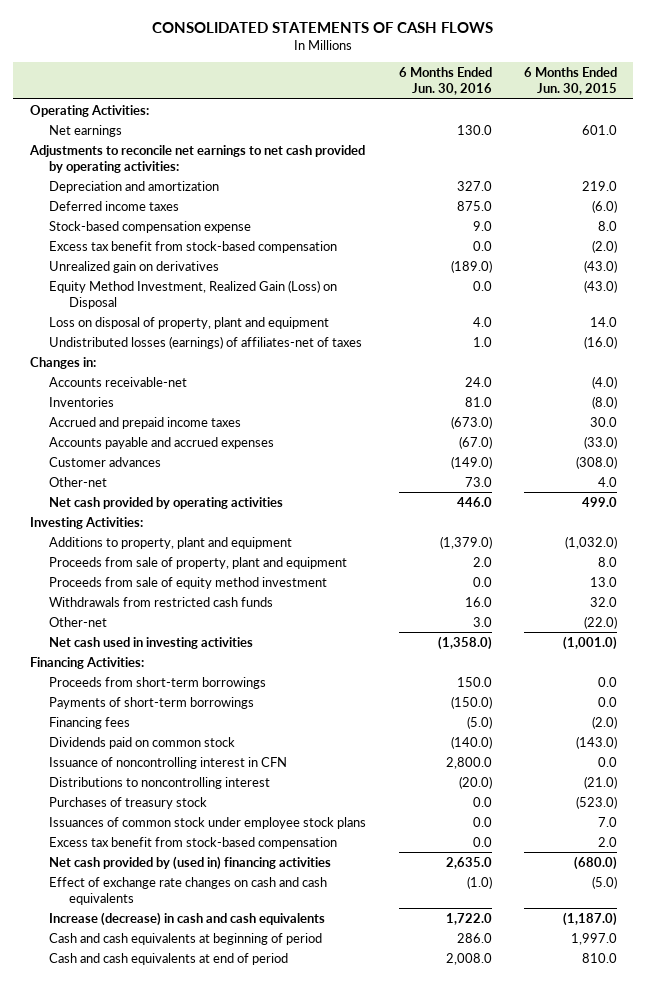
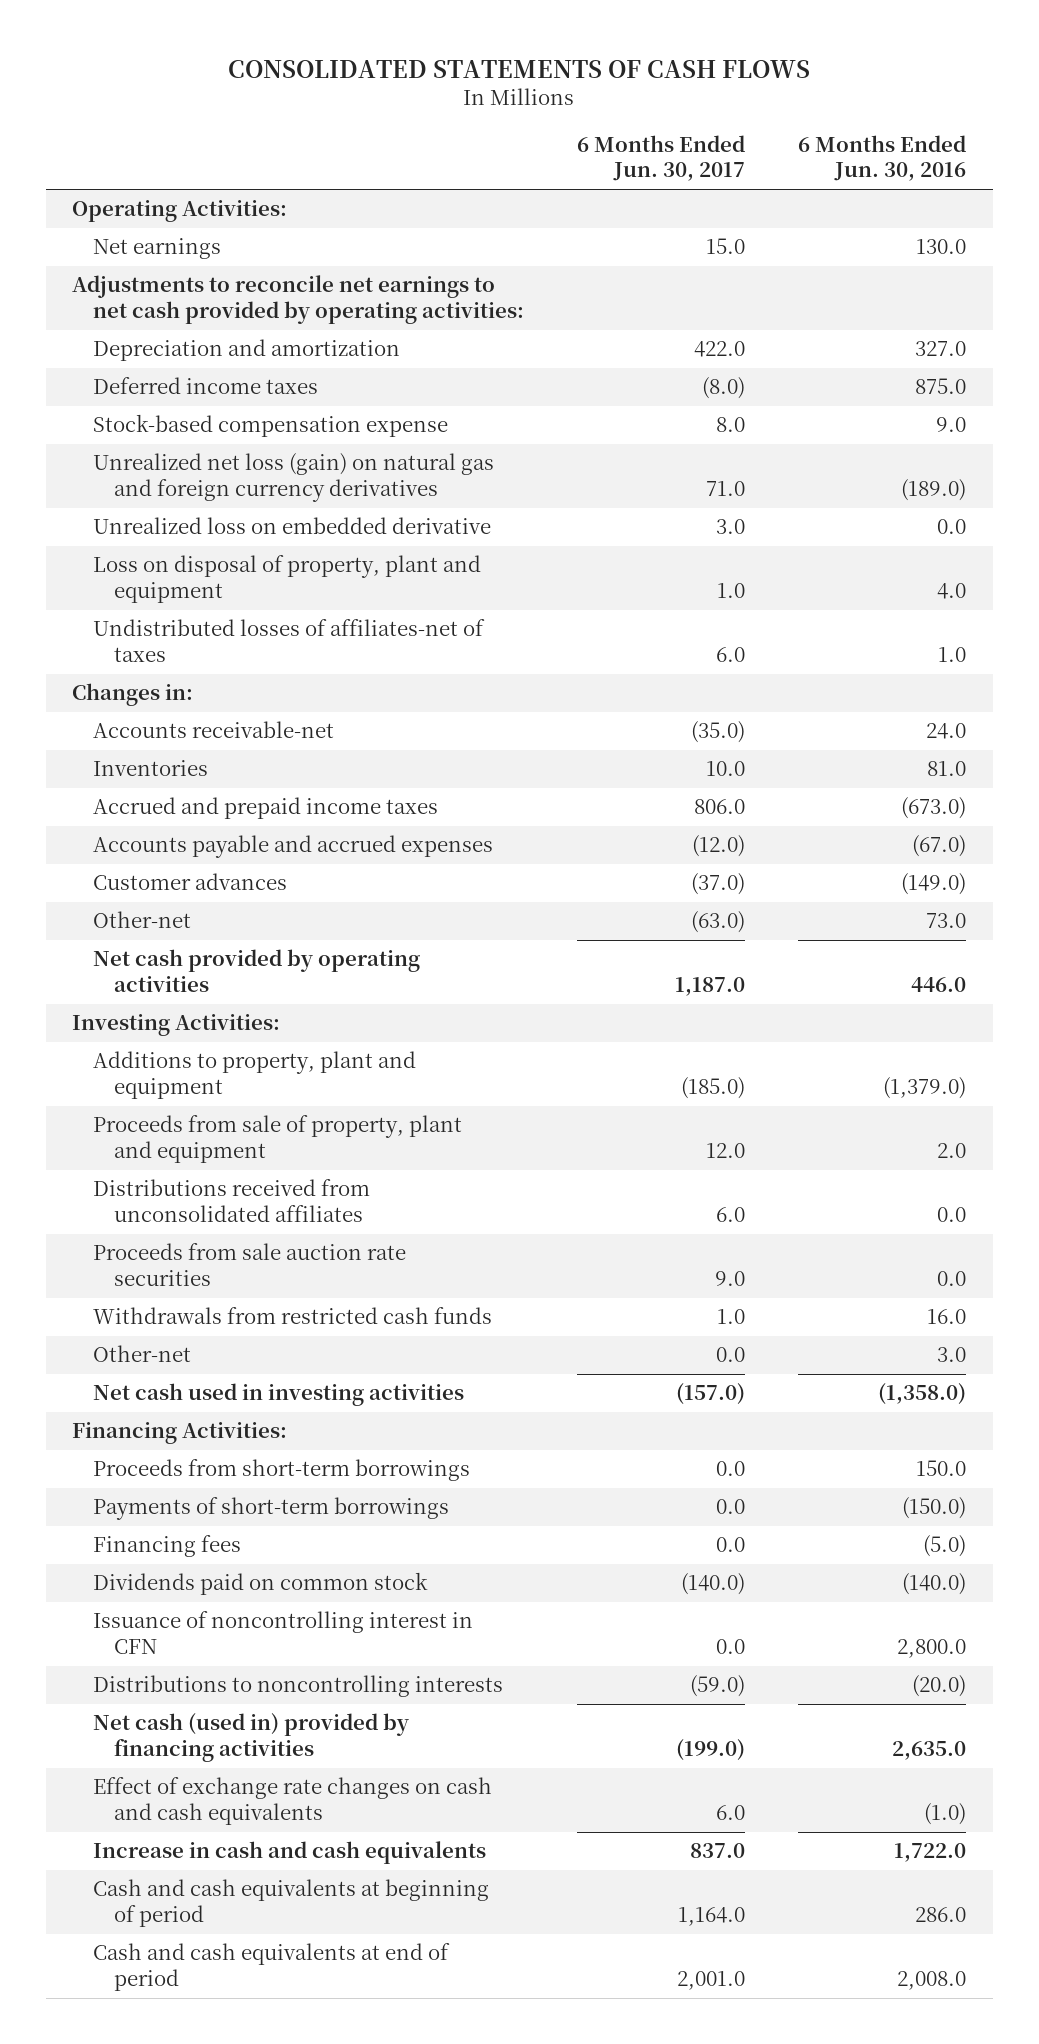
- | 6 Months Ended Jun. 30, 2016 | 6 Months Ended Jun. 30, 2015
+ | 6 Months Ended Jun. 30, 2017 | 6 Months Ended Jun. 30, 2016
- Excess tax benefit from stock-based compensation | 0.0 | (2.0)
- Unrealized gain on derivatives | (189.0) | (43.0)
- Equity Method Investment, Realized Gain (Loss) on Disposal | 0.0 | (43.0)
+ Unrealized net loss (gain) on natural gas and foreign currency derivatives | 71.0 | (189.0)
+ Unrealized loss on embedded derivative | 3.0 | 0.0
- Undistributed losses (earnings) of affiliates-net of taxes | 1.0 | (16.0)
+ Undistributed losses of affiliates-net of taxes | 6.0 | 1.0
- Proceeds from sale of equity method investment | 0.0 | 13.0
+ Distributions received from unconsolidated affiliates | 6.0 | 0.0
+ Proceeds from sale auction rate securities | 9.0 | 0.0
- Distributions to noncontrolling interest | (20.0) | (21.0)
- Purchases of treasury stock | 0.0 | (523.0)
- Issuances of common stock under employee stock plans | 0.0 | 7.0
- Excess tax benefit from stock-based compensation | 0.0 | 2.0
- Net cash provided by (used in) financing activities | 2,635.0 | (680.0)
+ Distributions to noncontrolling interests | (59.0) | (20.0)
+ Net cash (used in) provided by financing activities | (199.0) | 2,635.0
- Increase (decrease) in cash and cash equivalents | 1,722.0 | (1,187.0)
+ Increase in cash and cash equivalents | 837.0 | 1,722.0

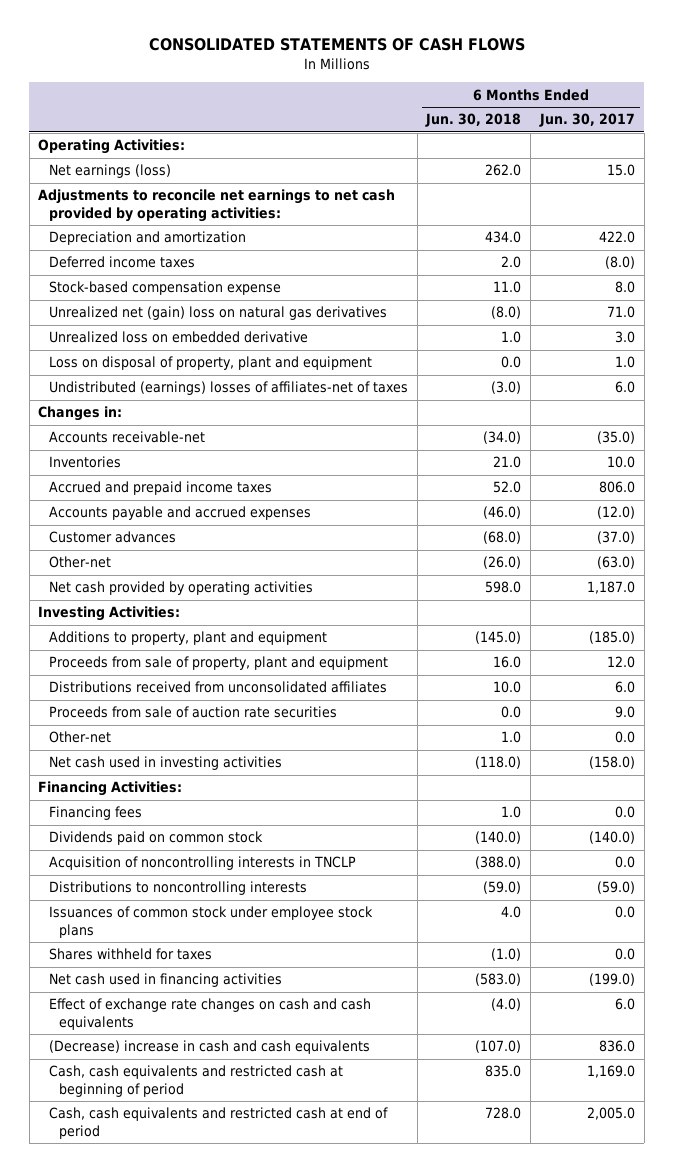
- | 6 Months Ended Jun. 30, 2017 | 6 Months Ended Jun. 30, 2016
+ | 6 Months Ended Jun. 30, 2018 | 6 Months Ended Jun. 30, 2017
- Net earnings | 15.0 | 130.0
+ Net earnings (loss) | 262.0 | 15.0
- Unrealized net loss (gain) on natural gas and foreign currency derivatives | 71.0 | (189.0)
+ Unrealized net (gain) loss on natural gas derivatives | (8.0) | 71.0
- Undistributed losses of affiliates-net of taxes | 6.0 | 1.0
+ Undistributed (earnings) losses of affiliates-net of taxes | (3.0) | 6.0
- Proceeds from sale auction rate securities | 9.0 | 0.0
- Withdrawals from restricted cash funds | 1.0 | 16.0
+ Proceeds from sale of auction rate securities | 0.0 | 9.0
- Net cash used in investing activities | (157.0) | (1,358.0)
+ Net cash used in investing activities | (118.0) | (158.0)
- Proceeds from short-term borrowings | 0.0 | 150.0
- Payments of short-term borrowings | 0.0 | (150.0)
- Issuance of noncontrolling interest in CFN | 0.0 | 2,800.0
+ Acquisition of noncontrolling interests in TNCLP | (388.0) | 0.0
- Net cash (used in) provided by financing activities | (199.0) | 2,635.0
+ Issuances of common stock under employee stock plans | 4.0 | 0.0
+ Shares withheld for taxes | (1.0) | 0.0
+ Net cash used in financing activities | (583.0) | (199.0)
- Increase in cash and cash equivalents | 837.0 | 1,722.0
- Cash and cash equivalents at beginning of period | 1,164.0 | 286.0
- Cash and cash equivalents at end of period | 2,001.0 | 2,008.0
+ (Decrease) increase in cash and cash equivalents | (107.0) | 836.0
+ Cash, cash equivalents and restricted cash at beginning of period | 835.0 | 1,169.0
+ Cash, cash equivalents and restricted cash at end of period | 728.0 | 2,005.0

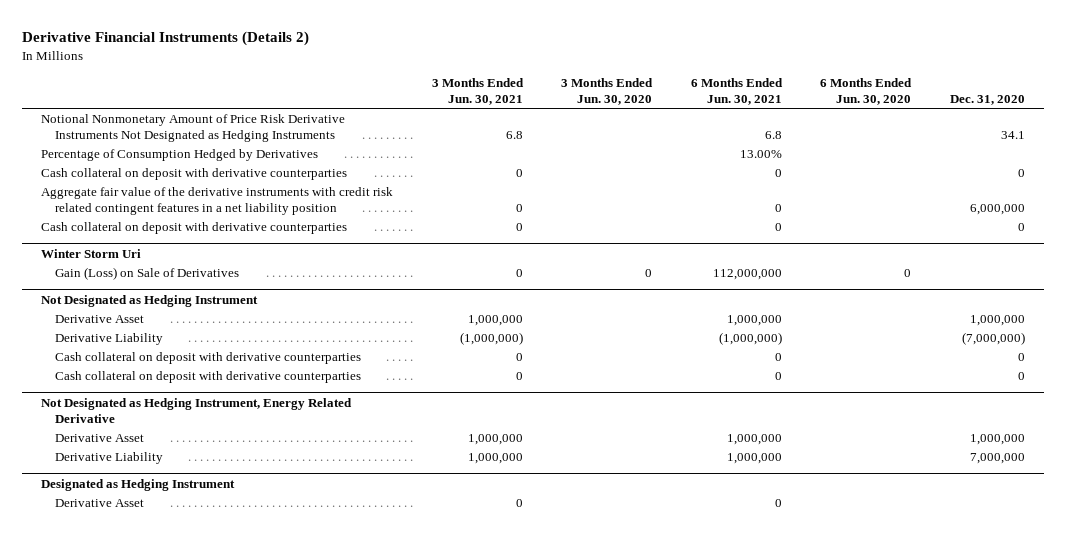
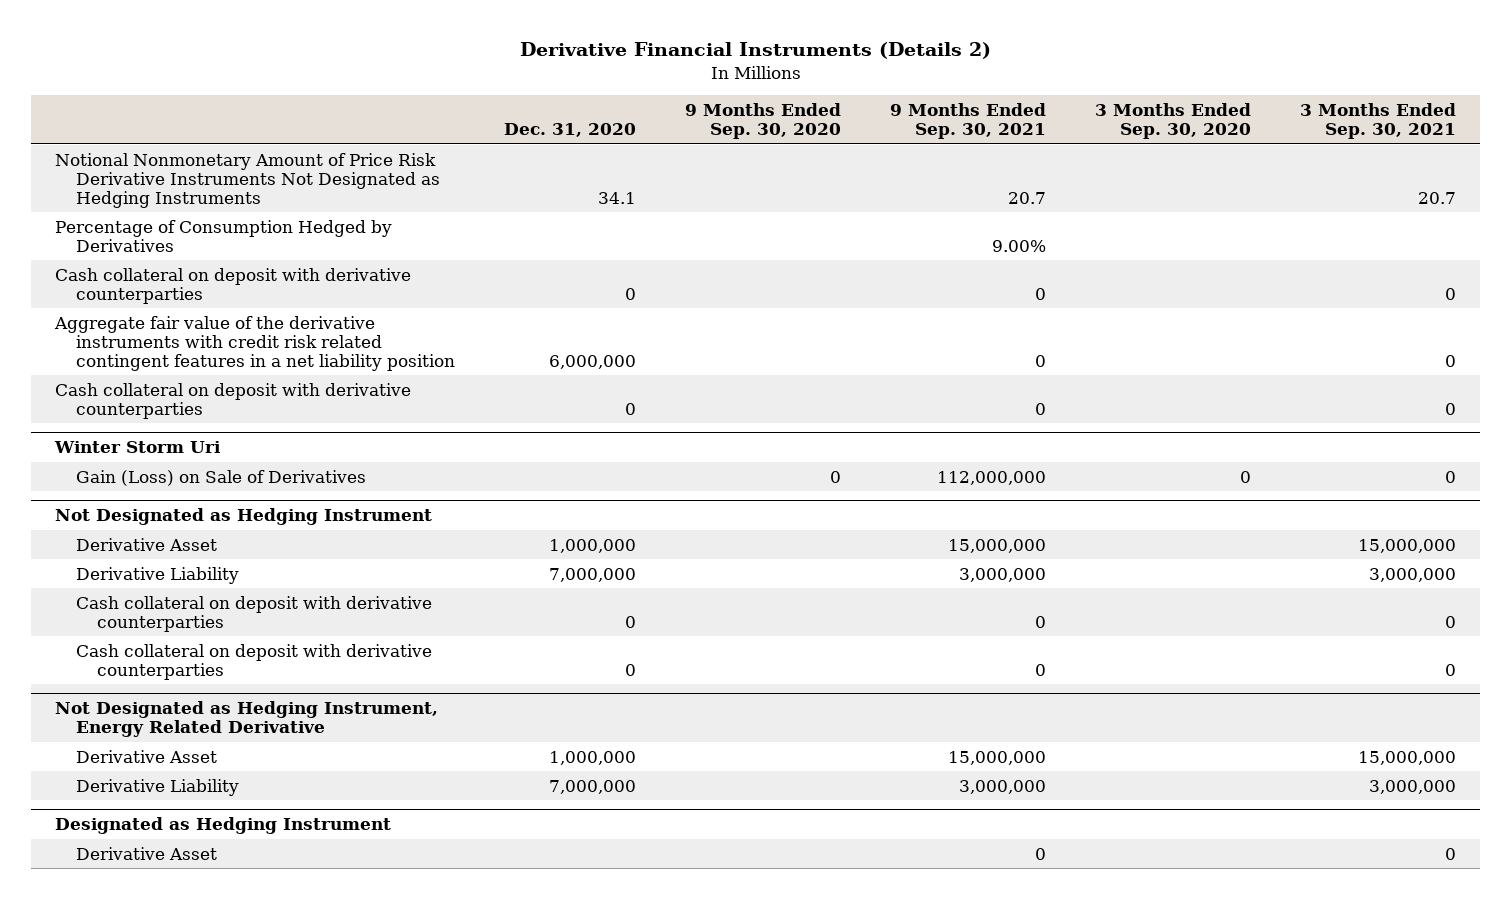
- | 3 Months Ended Jun. 30, 2021 | 3 Months Ended Jun. 30, 2020 | 6 Months Ended Jun. 30, 2021 | 6 Months Ended Jun. 30, 2020 | Dec. 31, 2020
+ | Dec. 31, 2020 | 9 Months Ended Sep. 30, 2020 | 9 Months Ended Sep. 30, 2021 | 3 Months Ended Sep. 30, 2020 | 3 Months Ended Sep. 30, 2021
@ Not Designated as Hedging Instrument
- Derivative Liability | (1,000,000) | | (1,000,000) | | (7,000,000)
+ Derivative Liability | 7,000,000 | | 3,000,000 | | 3,000,000

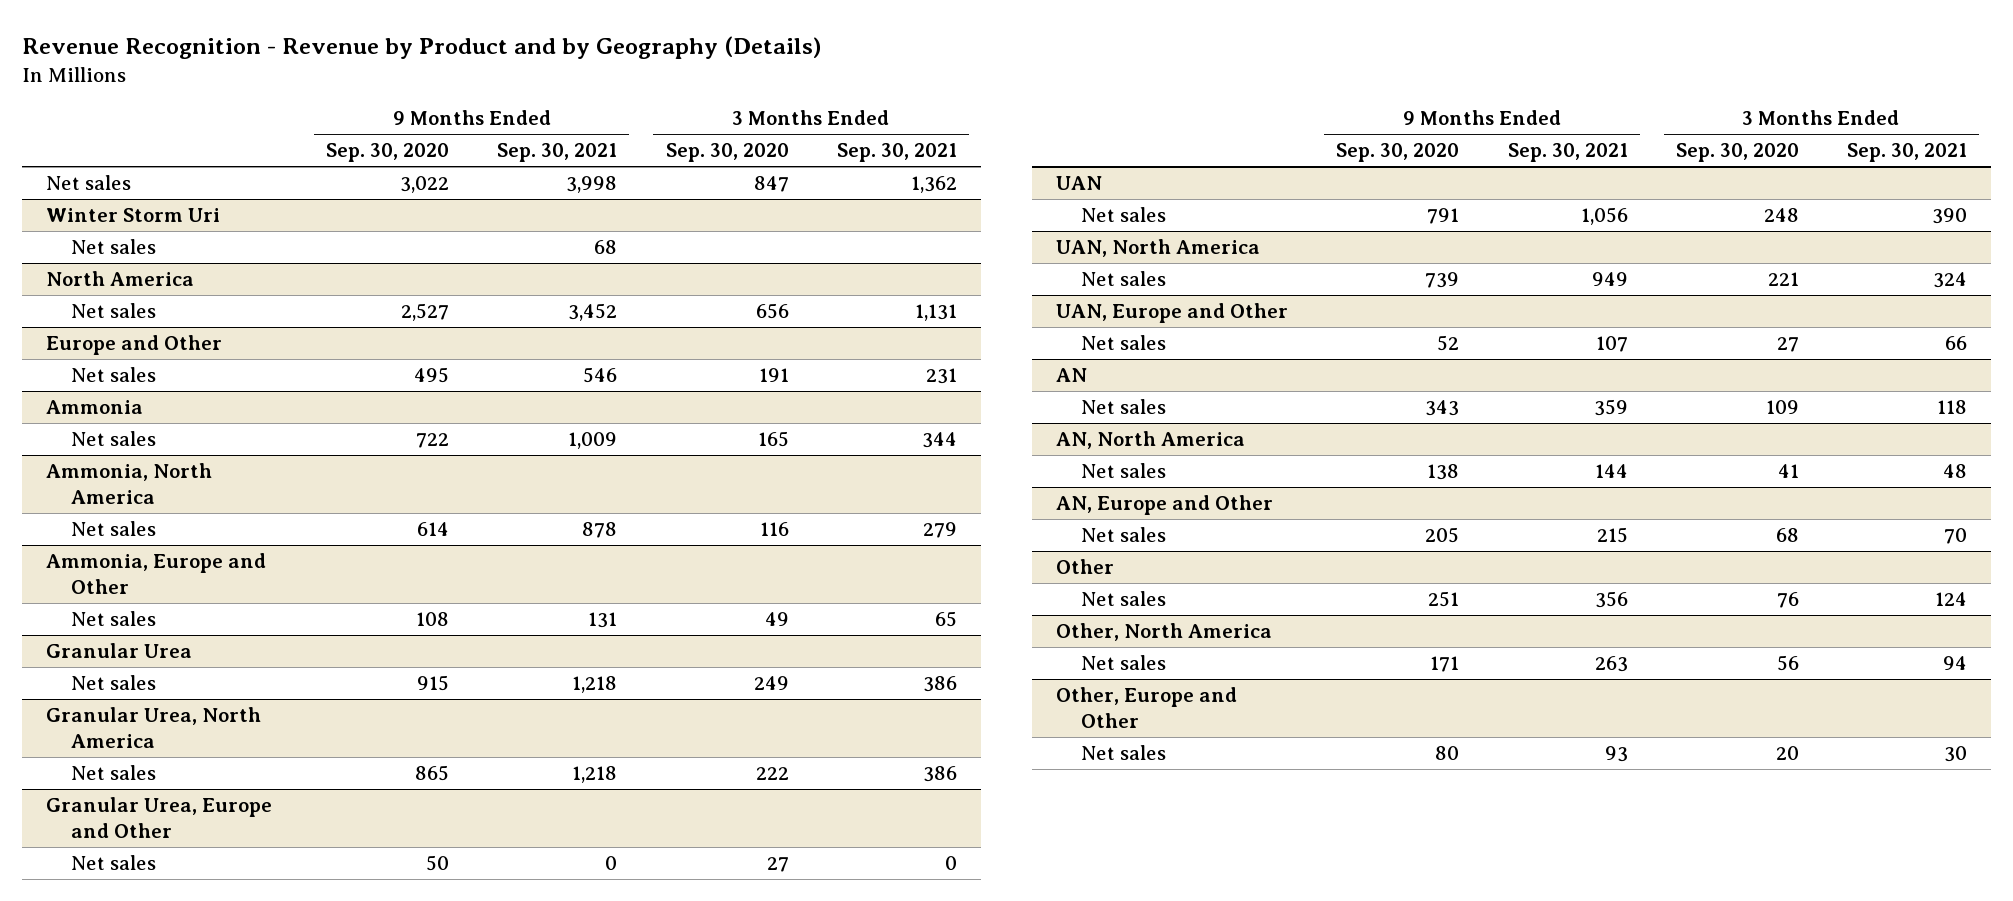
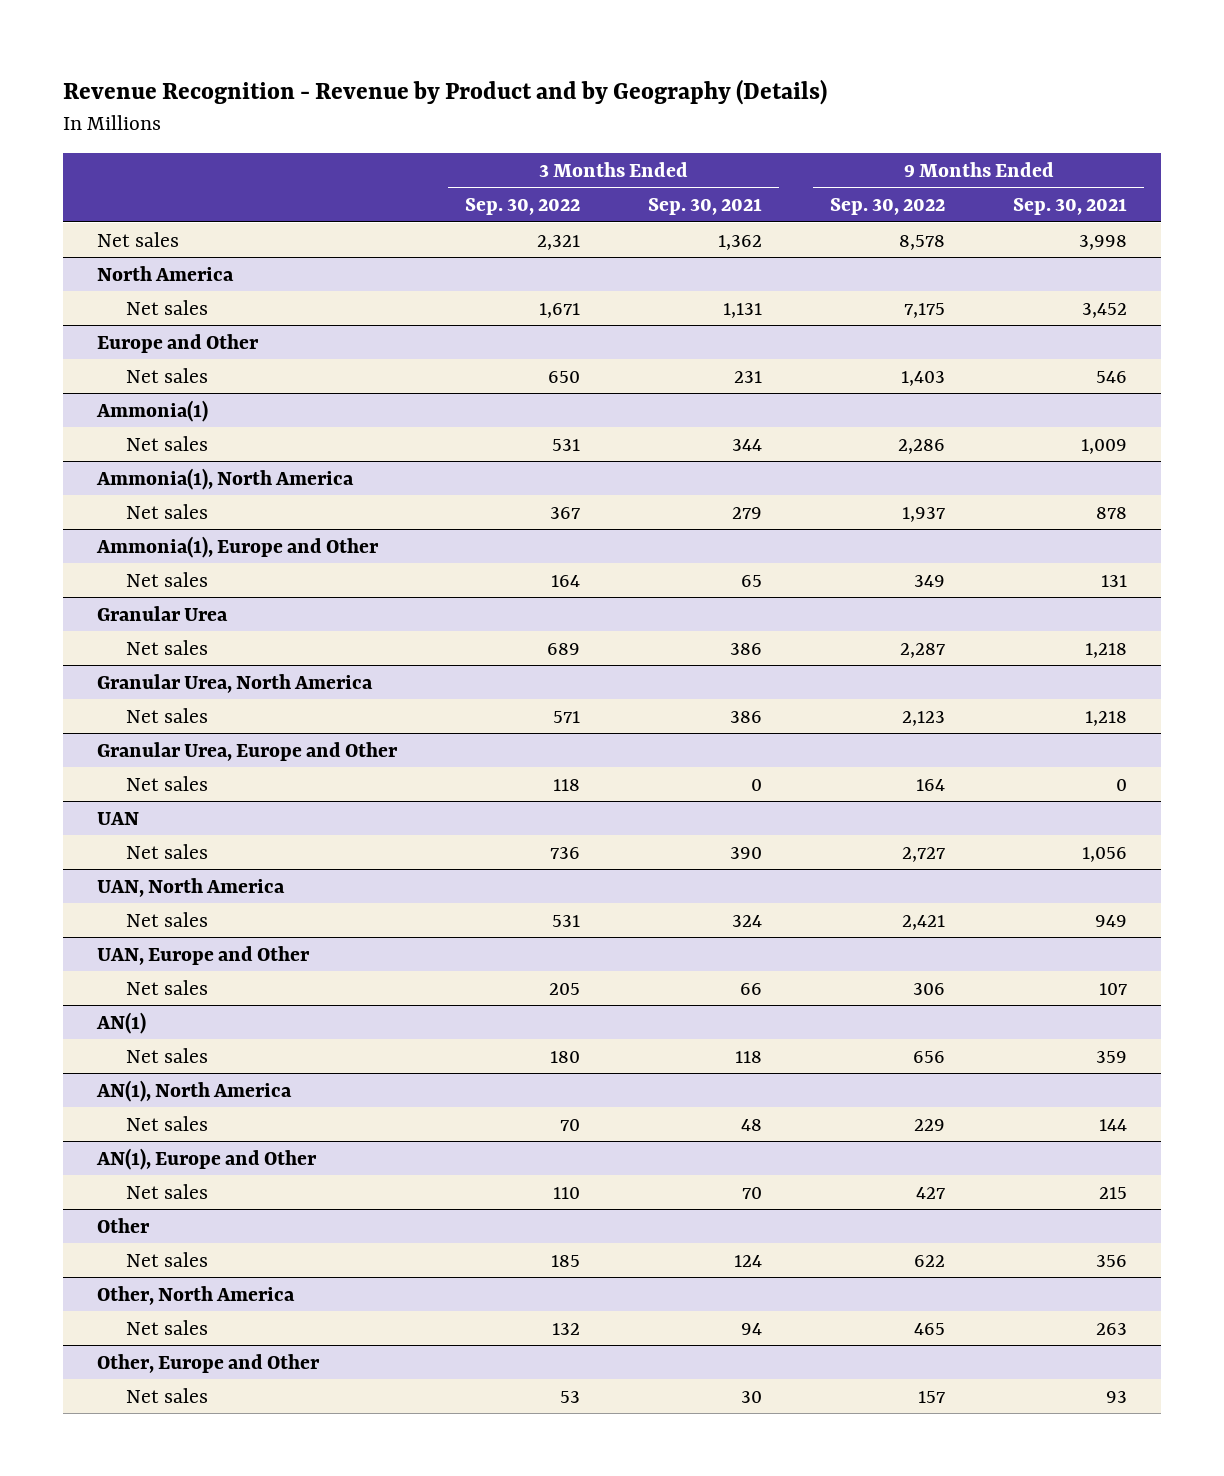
- | 9 Months Ended Sep. 30, 2020 | 9 Months Ended Sep. 30, 2021 | 3 Months Ended Sep. 30, 2020 | 3 Months Ended Sep. 30, 2021
+ | 3 Months Ended Sep. 30, 2022 | 3 Months Ended Sep. 30, 2021 | 9 Months Ended Sep. 30, 2022 | 9 Months Ended Sep. 30, 2021
- Winter Storm Uri
- Net sales | | 68 | |
- Ammonia
+ Ammonia(1)
- Ammonia, North America
+ Ammonia(1), North America
- Ammonia, Europe and Other
+ Ammonia(1), Europe and Other
- AN
+ AN(1)
- AN, North America
+ AN(1), North America
- AN, Europe and Other
+ AN(1), Europe and Other

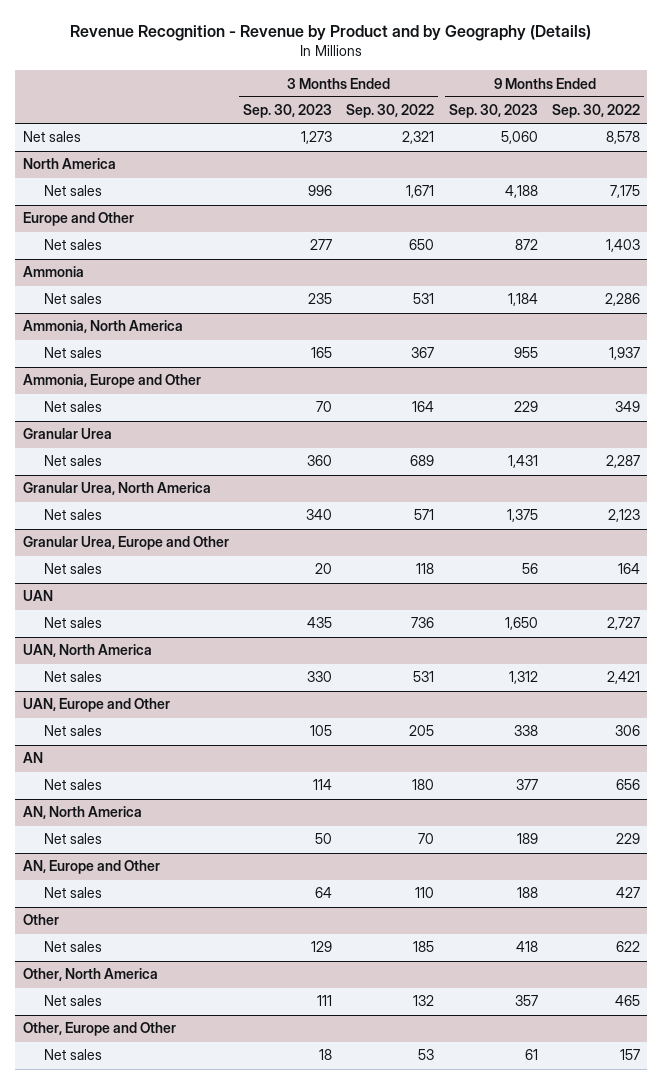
- | 3 Months Ended Sep. 30, 2022 | 3 Months Ended Sep. 30, 2021 | 9 Months Ended Sep. 30, 2022 | 9 Months Ended Sep. 30, 2021
+ | 3 Months Ended Sep. 30, 2023 | 3 Months Ended Sep. 30, 2022 | 9 Months Ended Sep. 30, 2023 | 9 Months Ended Sep. 30, 2022
- Ammonia(1)
+ Ammonia
- Ammonia(1), North America
+ Ammonia, North America
- Ammonia(1), Europe and Other
+ Ammonia, Europe and Other
- AN(1)
+ AN
- AN(1), North America
+ AN, North America
- AN(1), Europe and Other
+ AN, Europe and Other

